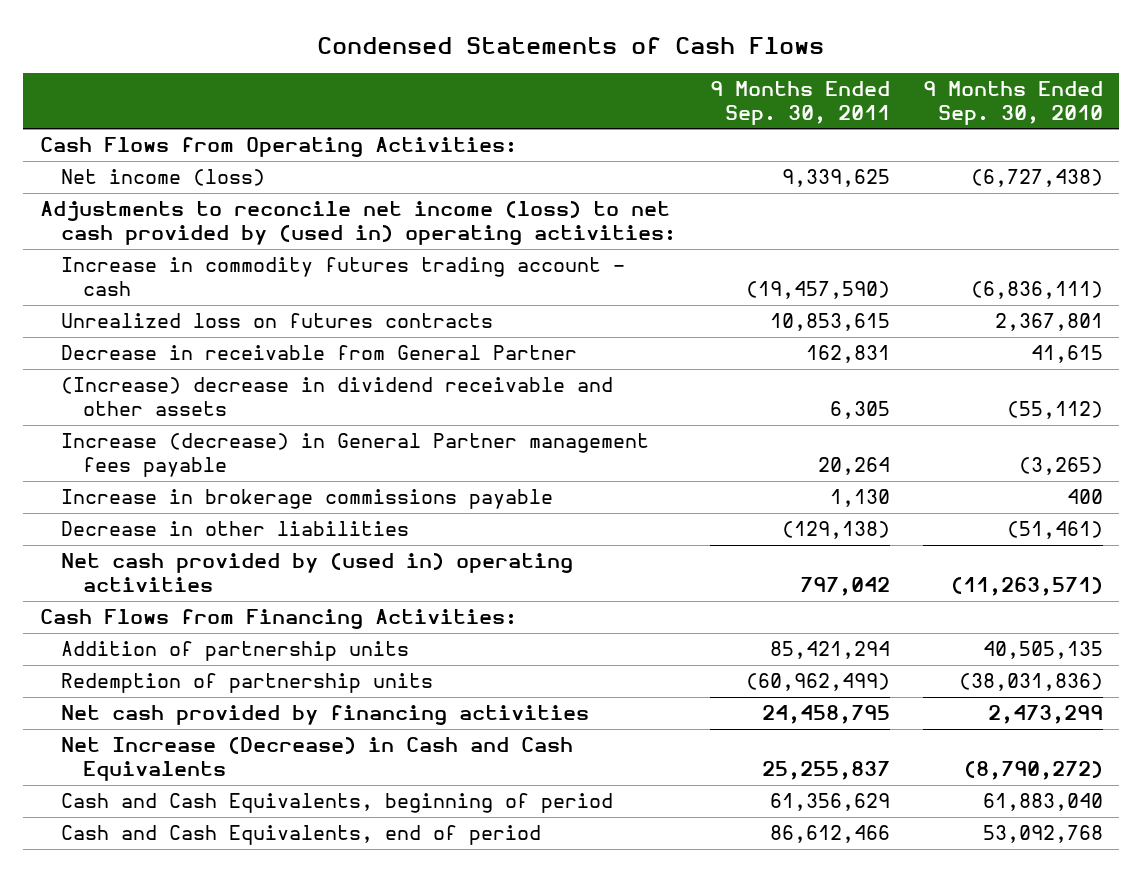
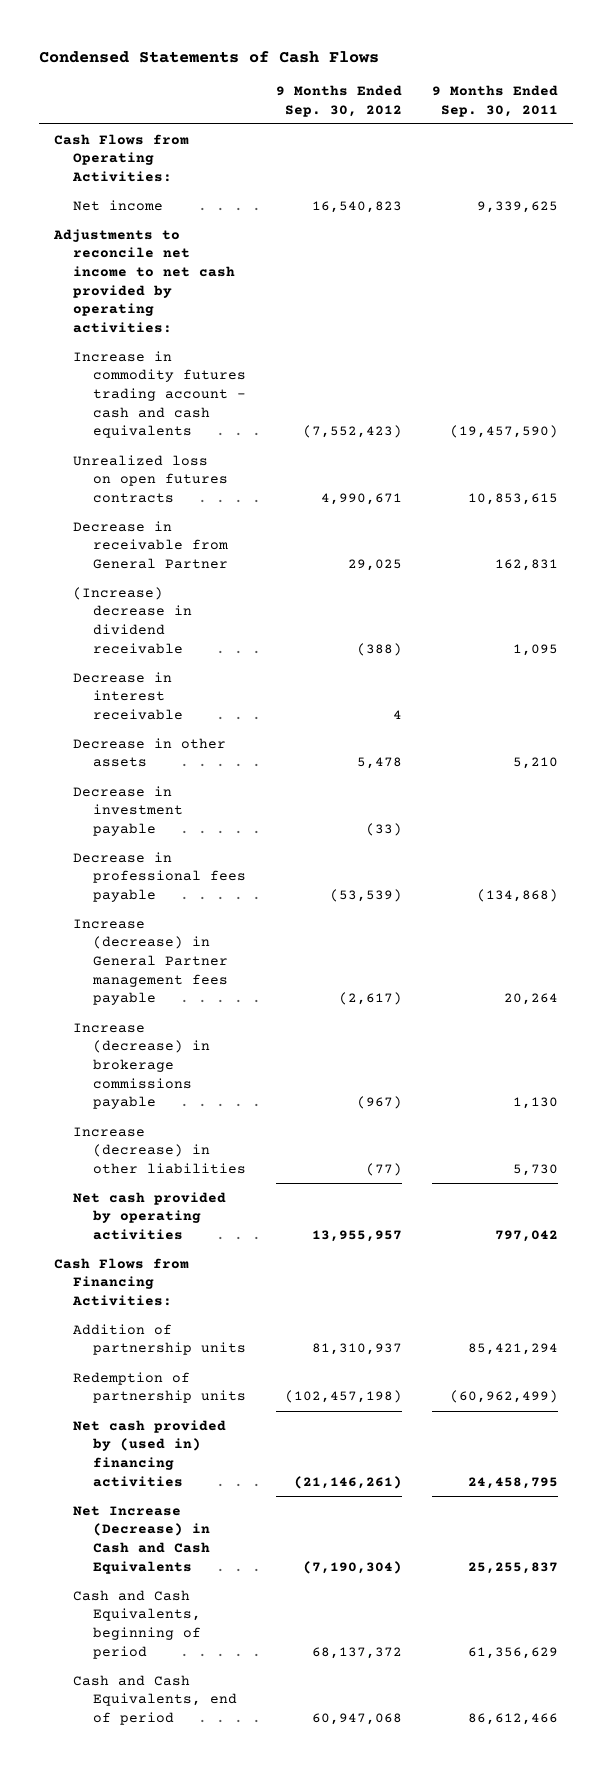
- | 9 Months Ended Sep. 30, 2011 | 9 Months Ended Sep. 30, 2010
+ | 9 Months Ended Sep. 30, 2012 | 9 Months Ended Sep. 30, 2011
- Net income (loss) | 9,339,625 | (6,727,438)
- Adjustments to reconcile net income (loss) to net cash provided by (used in) operating activities:
- Increase in commodity futures trading account - cash | (19,457,590) | (6,836,111)
- Unrealized loss on futures contracts | 10,853,615 | 2,367,801
+ Net income | 16,540,823 | 9,339,625
+ Adjustments to reconcile net income to net cash provided by operating activities:
+ Increase in commodity futures trading account - cash and cash equivalents | (7,552,423) | (19,457,590)
+ Unrealized loss on open futures contracts | 4,990,671 | 10,853,615
- (Increase) decrease in dividend receivable and other assets | 6,305 | (55,112)
+ (Increase) decrease in dividend receivable | (388) | 1,095
+ Decrease in interest receivable | 4 |
+ Decrease in other assets | 5,478 | 5,210
+ Decrease in investment payable | (33) |
+ Decrease in professional fees payable | (53,539) | (134,868)
- Increase in brokerage commissions payable | 1,130 | 400
- Decrease in other liabilities | (129,138) | (51,461)
- Net cash provided by (used in) operating activities | 797,042 | (11,263,571)
+ Increase (decrease) in brokerage commissions payable | (967) | 1,130
+ Increase (decrease) in other liabilities | (77) | 5,730
+ Net cash provided by operating activities | 13,955,957 | 797,042
- Net cash provided by financing activities | 24,458,795 | 2,473,299
+ Net cash provided by (used in) financing activities | (21,146,261) | 24,458,795

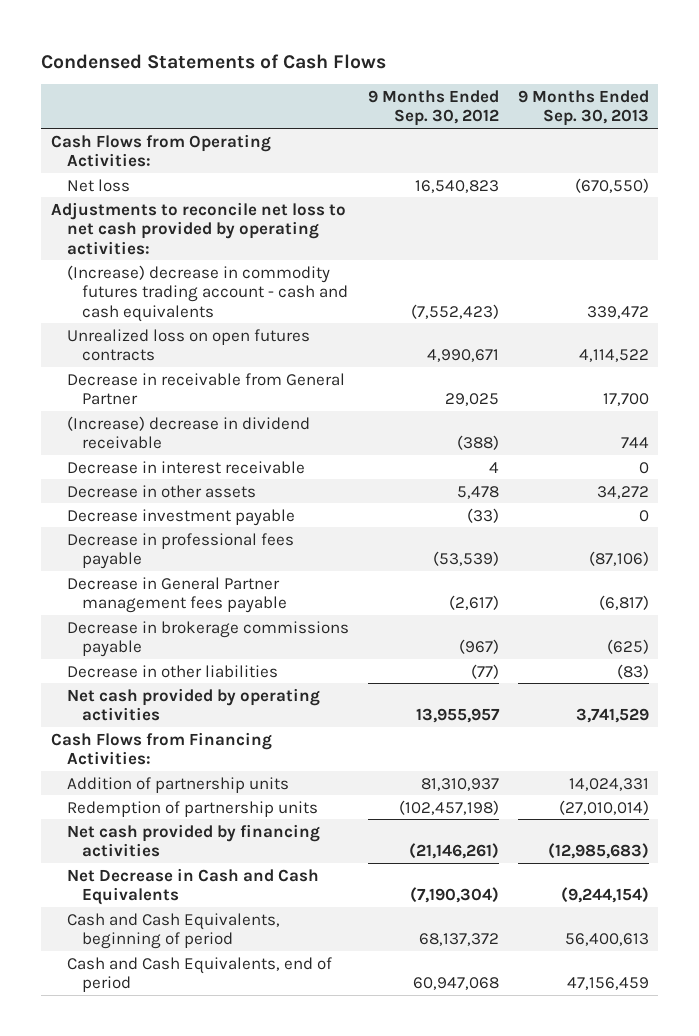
- | 9 Months Ended Sep. 30, 2012 | 9 Months Ended Sep. 30, 2011
+ | 9 Months Ended Sep. 30, 2012 | 9 Months Ended Sep. 30, 2013
- Net income | 16,540,823 | 9,339,625
- Adjustments to reconcile net income to net cash provided by operating activities:
- Increase in commodity futures trading account - cash and cash equivalents | (7,552,423) | (19,457,590)
+ Net loss | 16,540,823 | (670,550)
+ Adjustments to reconcile net loss to net cash provided by operating activities:
+ (Increase) decrease in commodity futures trading account - cash and cash equivalents | (7,552,423) | 339,472
- Decrease in investment payable | (33) |
+ Decrease investment payable | (33) | 0
- Increase (decrease) in General Partner management fees payable | (2,617) | 20,264
- Increase (decrease) in brokerage commissions payable | (967) | 1,130
- Increase (decrease) in other liabilities | (77) | 5,730
+ Decrease in General Partner management fees payable | (2,617) | (6,817)
+ Decrease in brokerage commissions payable | (967) | (625)
+ Decrease in other liabilities | (77) | (83)
- Net cash provided by (used in) financing activities | (21,146,261) | 24,458,795
- Net Increase (Decrease) in Cash and Cash Equivalents | (7,190,304) | 25,255,837
+ Net cash provided by financing activities | (21,146,261) | (12,985,683)
+ Net Decrease in Cash and Cash Equivalents | (7,190,304) | (9,244,154)

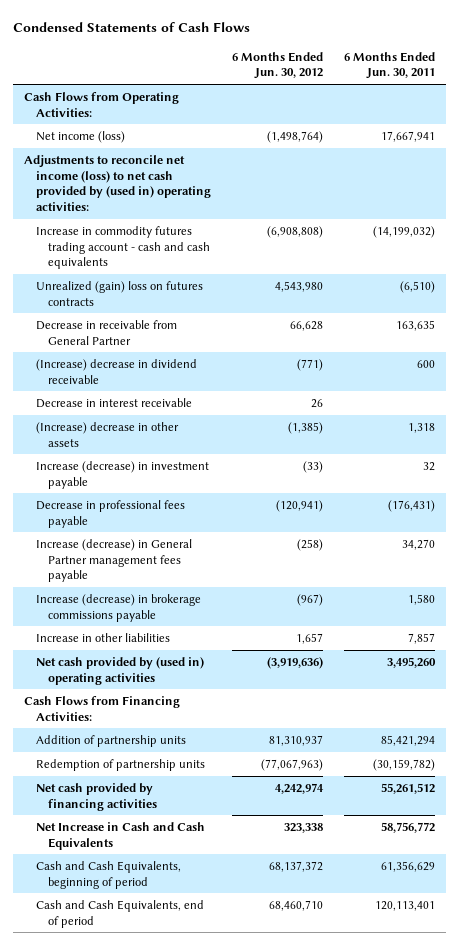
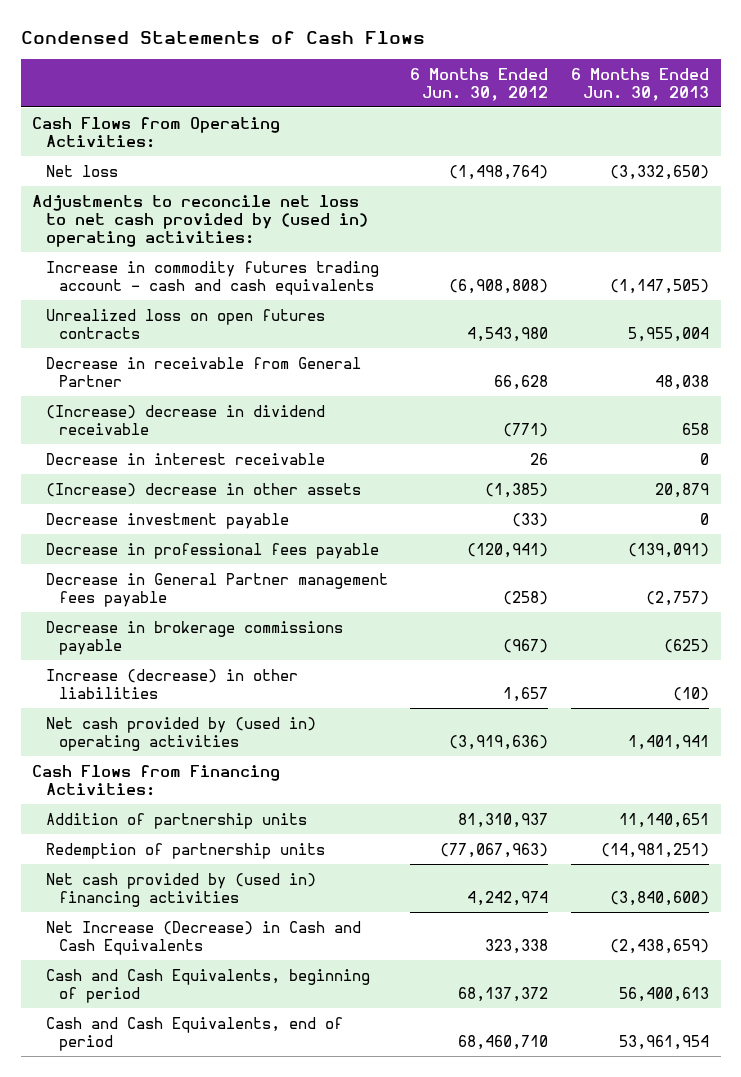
- | 6 Months Ended Jun. 30, 2012 | 6 Months Ended Jun. 30, 2011
+ | 6 Months Ended Jun. 30, 2012 | 6 Months Ended Jun. 30, 2013
- Net income (loss) | (1,498,764) | 17,667,941
- Adjustments to reconcile net income (loss) to net cash provided by (used in) operating activities:
+ Net loss | (1,498,764) | (3,332,650)
+ Adjustments to reconcile net loss to net cash provided by (used in) operating activities:
- Unrealized (gain) loss on futures contracts | 4,543,980 | (6,510)
+ Unrealized loss on open futures contracts | 4,543,980 | 5,955,004
- Increase (decrease) in investment payable | (33) | 32
+ Decrease investment payable | (33) | 0
- Increase (decrease) in General Partner management fees payable | (258) | 34,270
- Increase (decrease) in brokerage commissions payable | (967) | 1,580
- Increase in other liabilities | 1,657 | 7,857
+ Decrease in General Partner management fees payable | (258) | (2,757)
+ Decrease in brokerage commissions payable | (967) | (625)
+ Increase (decrease) in other liabilities | 1,657 | (10)
- Net cash provided by financing activities | 4,242,974 | 55,261,512
- Net Increase in Cash and Cash Equivalents | 323,338 | 58,756,772
+ Net cash provided by (used in) financing activities | 4,242,974 | (3,840,600)
+ Net Increase (Decrease) in Cash and Cash Equivalents | 323,338 | (2,438,659)

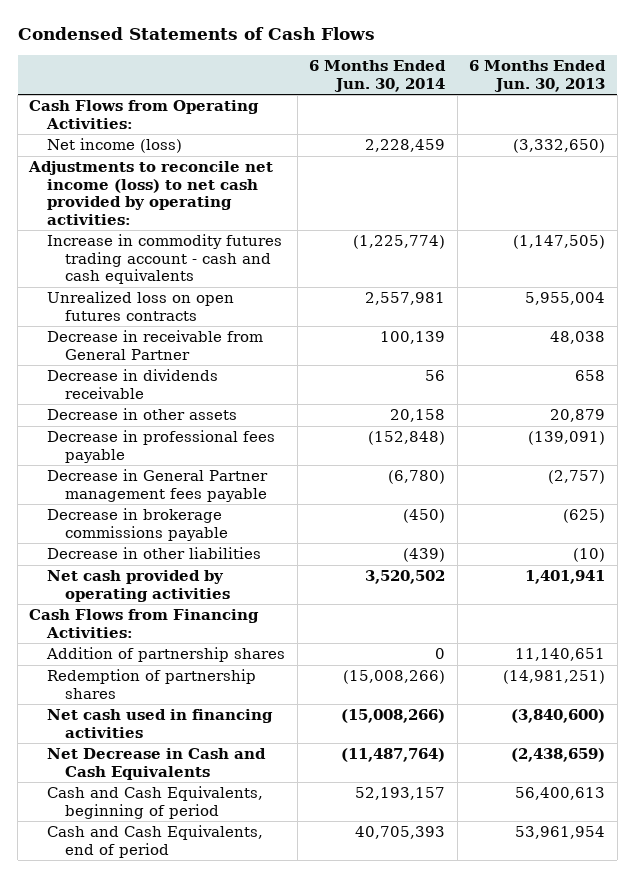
- | 6 Months Ended Jun. 30, 2012 | 6 Months Ended Jun. 30, 2013
+ | 6 Months Ended Jun. 30, 2014 | 6 Months Ended Jun. 30, 2013
- Net loss | (1,498,764) | (3,332,650)
- Adjustments to reconcile net loss to net cash provided by (used in) operating activities:
+ Net income (loss) | 2,228,459 | (3,332,650)
+ Adjustments to reconcile net income (loss) to net cash provided by operating activities:
- (Increase) decrease in dividend receivable | (771) | 658
- Decrease in interest receivable | 26 | 0
- (Increase) decrease in other assets | (1,385) | 20,879
- Decrease investment payable | (33) | 0
+ Decrease in dividends receivable | 56 | 658
+ Decrease in other assets | 20,158 | 20,879
- Increase (decrease) in other liabilities | 1,657 | (10)
- Net cash provided by (used in) operating activities | (3,919,636) | 1,401,941
+ Decrease in other liabilities | (439) | (10)
+ Net cash provided by operating activities | 3,520,502 | 1,401,941
- Addition of partnership units | 81,310,937 | 11,140,651
- Redemption of partnership units | (77,067,963) | (14,981,251)
- Net cash provided by (used in) financing activities | 4,242,974 | (3,840,600)
- Net Increase (Decrease) in Cash and Cash Equivalents | 323,338 | (2,438,659)
+ Addition of partnership shares | 0 | 11,140,651
+ Redemption of partnership shares | (15,008,266) | (14,981,251)
+ Net cash used in financing activities | (15,008,266) | (3,840,600)
+ Net Decrease in Cash and Cash Equivalents | (11,487,764) | (2,438,659)

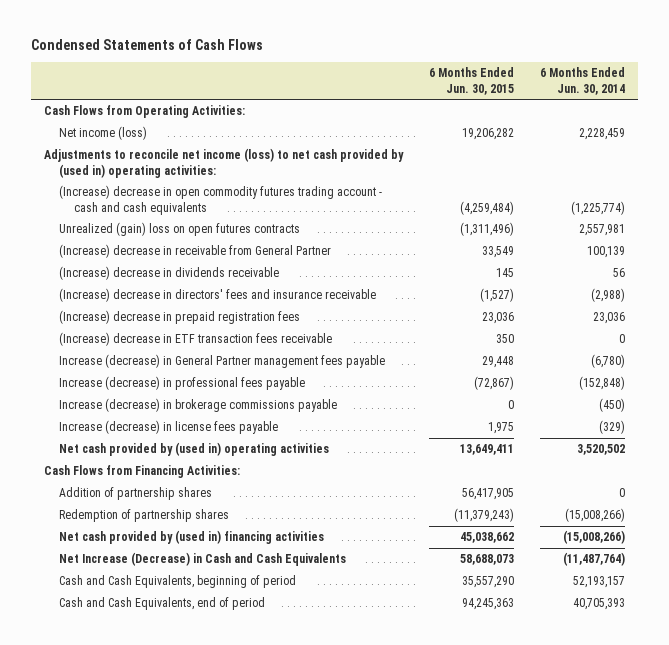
- | 6 Months Ended Jun. 30, 2014 | 6 Months Ended Jun. 30, 2013
+ | 6 Months Ended Jun. 30, 2015 | 6 Months Ended Jun. 30, 2014
- Adjustments to reconcile net income (loss) to net cash provided by operating activities:
- Increase in commodity futures trading account - cash and cash equivalents | (1,225,774) | (1,147,505)
- Unrealized loss on open futures contracts | 2,557,981 | 5,955,004
- Decrease in receivable from General Partner | 100,139 | 48,038
- Decrease in dividends receivable | 56 | 658
- Decrease in other assets | 20,158 | 20,879
- Decrease in professional fees payable | (152,848) | (139,091)
- Decrease in General Partner management fees payable | (6,780) | (2,757)
- Decrease in brokerage commissions payable | (450) | (625)
- Decrease in other liabilities | (439) | (10)
- Net cash provided by operating activities | 3,520,502 | 1,401,941
+ Adjustments to reconcile net income (loss) to net cash provided by (used in) operating activities:
+ (Increase) decrease in open commodity futures trading account - cash and cash equivalents | (4,259,484) | (1,225,774)
+ Unrealized (gain) loss on open futures contracts | (1,311,496) | 2,557,981
+ (Increase) decrease in receivable from General Partner | 33,549 | 100,139
+ (Increase) decrease in dividends receivable | 145 | 56
+ (Increase) decrease in directors' fees and insurance receivable | (1,527) | (2,988)
+ (Increase) decrease in prepaid registration fees | 23,036 | 23,036
+ (Increase) decrease in ETF transaction fees receivable | 350 | 0
+ Increase (decrease) in General Partner management fees payable | 29,448 | (6,780)
+ Increase (decrease) in professional fees payable | (72,867) | (152,848)
+ Increase (decrease) in brokerage commissions payable | 0 | (450)
+ Increase (decrease) in license fees payable | 1,975 | (329)
+ Net cash provided by (used in) operating activities | 13,649,411 | 3,520,502
- Net cash used in financing activities | (15,008,266) | (3,840,600)
- Net Decrease in Cash and Cash Equivalents | (11,487,764) | (2,438,659)
+ Net cash provided by (used in) financing activities | 45,038,662 | (15,008,266)
+ Net Increase (Decrease) in Cash and Cash Equivalents | 58,688,073 | (11,487,764)

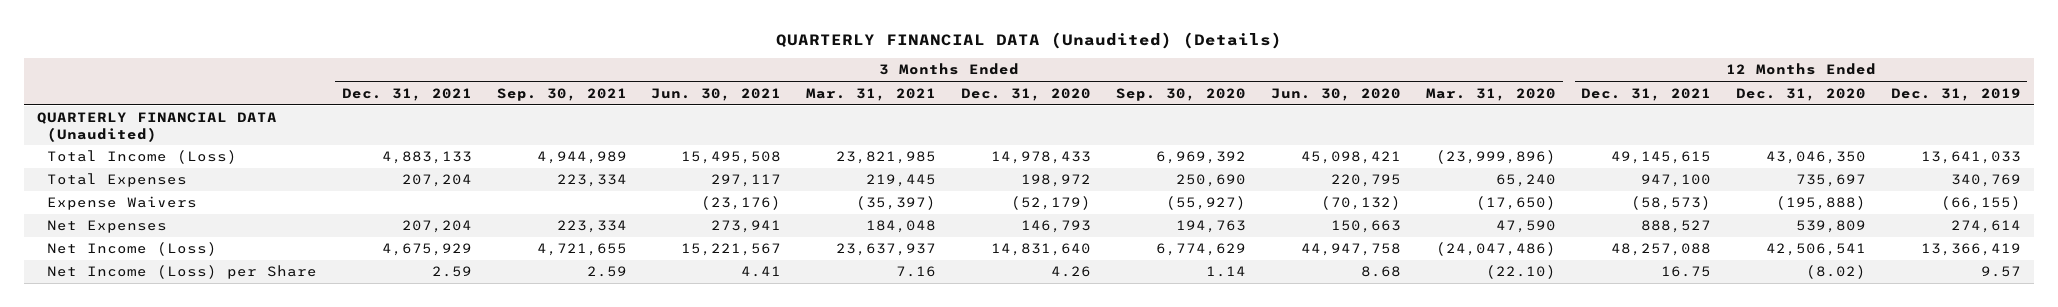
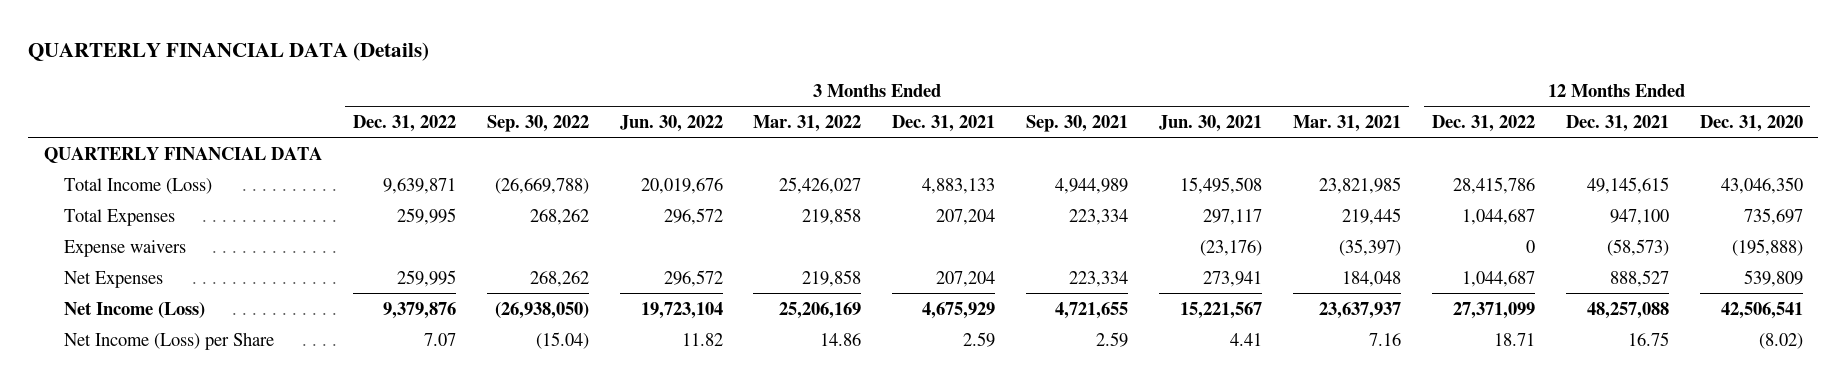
- QUARTERLY FINANCIAL DATA (Unaudited) (Details)
+ QUARTERLY FINANCIAL DATA (Details)
- | 3 Months Ended Dec. 31, 2021 | 3 Months Ended Sep. 30, 2021 | 3 Months Ended Jun. 30, 2021 | 3 Months Ended Mar. 31, 2021 | 3 Months Ended Dec. 31, 2020 | 3 Months Ended Sep. 30, 2020 | 3 Months Ended Jun. 30, 2020 | 3 Months Ended Mar. 31, 2020 | 12 Months Ended Dec. 31, 2021 | 12 Months Ended Dec. 31, 2020 | 12 Months Ended Dec. 31, 2019
+ | 3 Months Ended Dec. 31, 2022 | 3 Months Ended Sep. 30, 2022 | 3 Months Ended Jun. 30, 2022 | 3 Months Ended Mar. 31, 2022 | 3 Months Ended Dec. 31, 2021 | 3 Months Ended Sep. 30, 2021 | 3 Months Ended Jun. 30, 2021 | 3 Months Ended Mar. 31, 2021 | 12 Months Ended Dec. 31, 2022 | 12 Months Ended Dec. 31, 2021 | 12 Months Ended Dec. 31, 2020
- QUARTERLY FINANCIAL DATA (Unaudited)
+ QUARTERLY FINANCIAL DATA
- Expense Waivers | | | (23,176) | (35,397) | (52,179) | (55,927) | (70,132) | (17,650) | (58,573) | (195,888) | (66,155)
+ Expense waivers | | | | | | | (23,176) | (35,397) | 0 | (58,573) | (195,888)

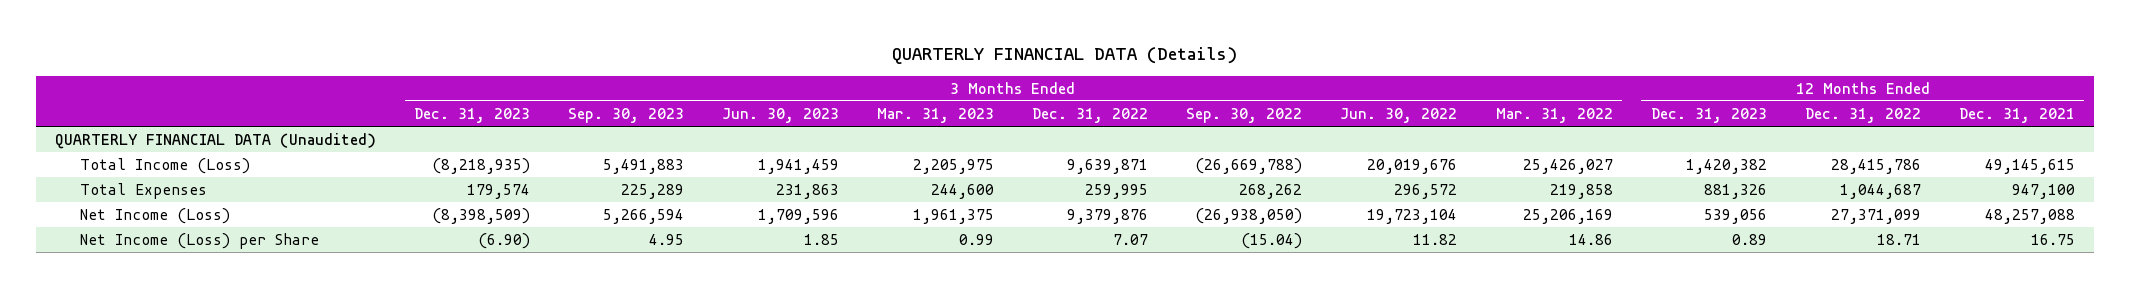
- | 3 Months Ended Dec. 31, 2022 | 3 Months Ended Sep. 30, 2022 | 3 Months Ended Jun. 30, 2022 | 3 Months Ended Mar. 31, 2022 | 3 Months Ended Dec. 31, 2021 | 3 Months Ended Sep. 30, 2021 | 3 Months Ended Jun. 30, 2021 | 3 Months Ended Mar. 31, 2021 | 12 Months Ended Dec. 31, 2022 | 12 Months Ended Dec. 31, 2021 | 12 Months Ended Dec. 31, 2020
+ | 3 Months Ended Dec. 31, 2023 | 3 Months Ended Sep. 30, 2023 | 3 Months Ended Jun. 30, 2023 | 3 Months Ended Mar. 31, 2023 | 3 Months Ended Dec. 31, 2022 | 3 Months Ended Sep. 30, 2022 | 3 Months Ended Jun. 30, 2022 | 3 Months Ended Mar. 31, 2022 | 12 Months Ended Dec. 31, 2023 | 12 Months Ended Dec. 31, 2022 | 12 Months Ended Dec. 31, 2021
- QUARTERLY FINANCIAL DATA
+ QUARTERLY FINANCIAL DATA (Unaudited)
- Expense waivers | | | | | | | (23,176) | (35,397) | 0 | (58,573) | (195,888)
- Net Expenses | 259,995 | 268,262 | 296,572 | 219,858 | 207,204 | 223,334 | 273,941 | 184,048 | 1,044,687 | 888,527 | 539,809

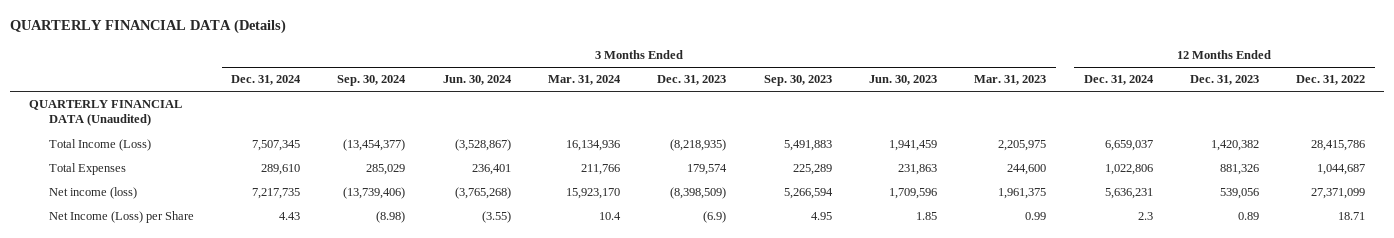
- | 3 Months Ended Dec. 31, 2023 | 3 Months Ended Sep. 30, 2023 | 3 Months Ended Jun. 30, 2023 | 3 Months Ended Mar. 31, 2023 | 3 Months Ended Dec. 31, 2022 | 3 Months Ended Sep. 30, 2022 | 3 Months Ended Jun. 30, 2022 | 3 Months Ended Mar. 31, 2022 | 12 Months Ended Dec. 31, 2023 | 12 Months Ended Dec. 31, 2022 | 12 Months Ended Dec. 31, 2021
+ | 3 Months Ended Dec. 31, 2024 | 3 Months Ended Sep. 30, 2024 | 3 Months Ended Jun. 30, 2024 | 3 Months Ended Mar. 31, 2024 | 3 Months Ended Dec. 31, 2023 | 3 Months Ended Sep. 30, 2023 | 3 Months Ended Jun. 30, 2023 | 3 Months Ended Mar. 31, 2023 | 12 Months Ended Dec. 31, 2024 | 12 Months Ended Dec. 31, 2023 | 12 Months Ended Dec. 31, 2022
- Net Income (Loss) | (8,398,509) | 5,266,594 | 1,709,596 | 1,961,375 | 9,379,876 | (26,938,050) | 19,723,104 | 25,206,169 | 539,056 | 27,371,099 | 48,257,088
- Net Income (Loss) per Share | (6.90) | 4.95 | 1.85 | 0.99 | 7.07 | (15.04) | 11.82 | 14.86 | 0.89 | 18.71 | 16.75
+ Net income (loss) | 7,217,735 | (13,739,406) | (3,765,268) | 15,923,170 | (8,398,509) | 5,266,594 | 1,709,596 | 1,961,375 | 5,636,231 | 539,056 | 27,371,099
+ Net Income (Loss) per Share | 4.43 | (8.98) | (3.55) | 10.4 | (6.9) | 4.95 | 1.85 | 0.99 | 2.3 | 0.89 | 18.71

